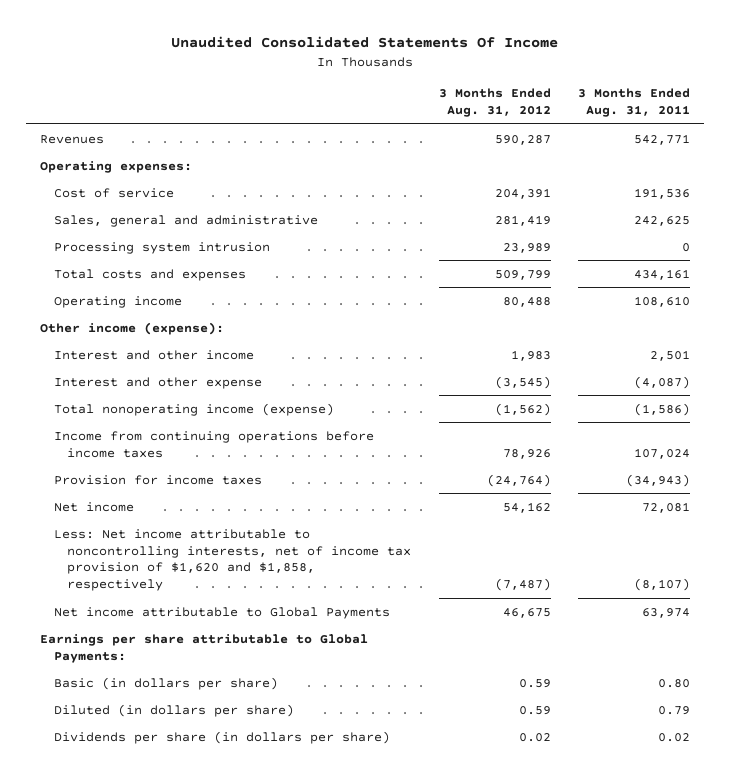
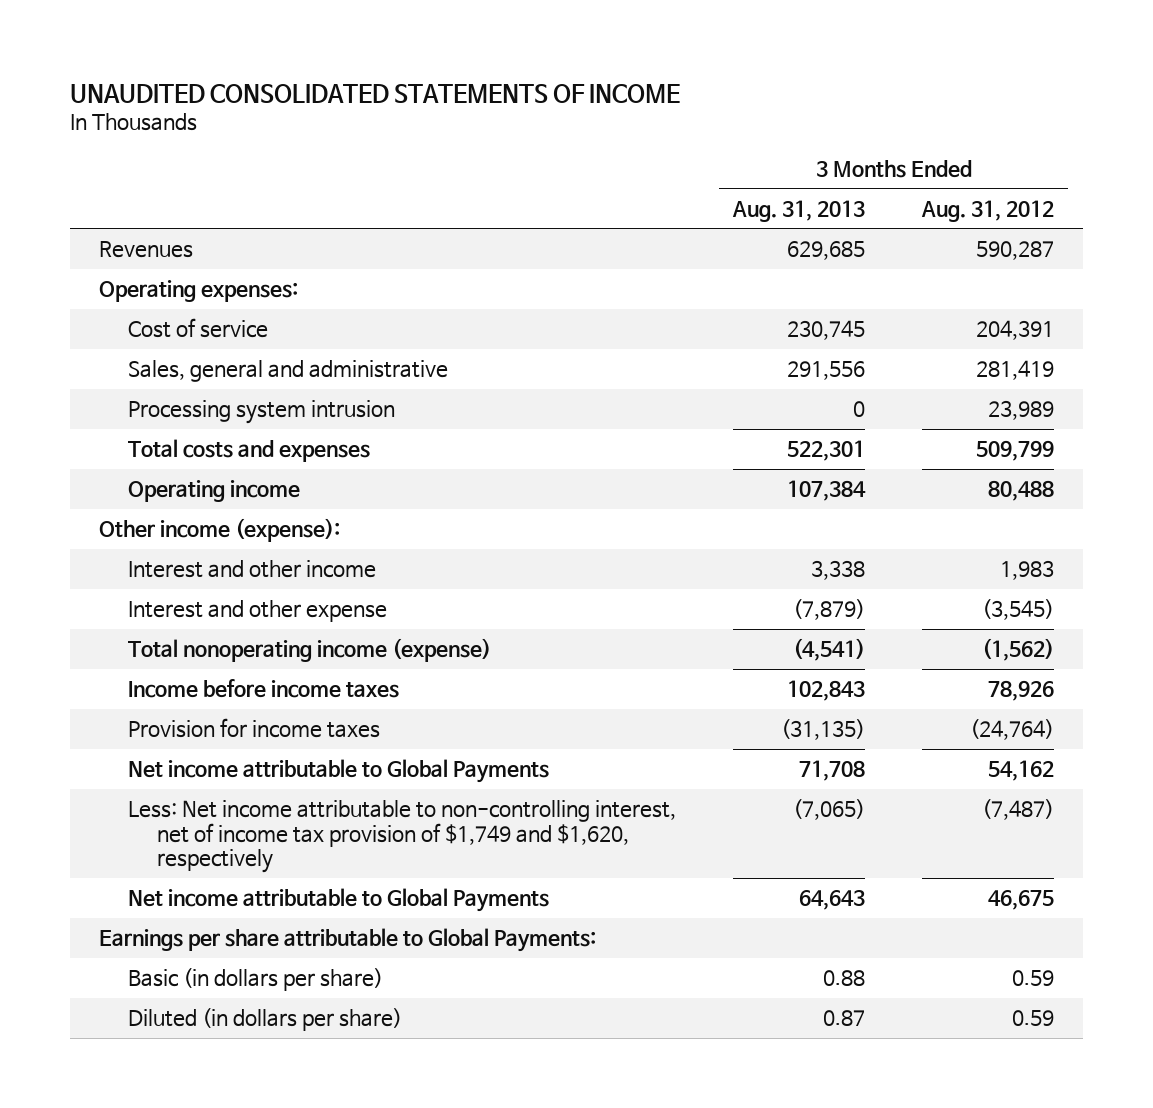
- Unaudited Consolidated Statements Of Income
+ UNAUDITED CONSOLIDATED STATEMENTS OF INCOME
- | 3 Months Ended Aug. 31, 2012 | 3 Months Ended Aug. 31, 2011
+ | 3 Months Ended Aug. 31, 2013 | 3 Months Ended Aug. 31, 2012
- Income from continuing operations before income taxes | 78,926 | 107,024
+ Income before income taxes | 102,843 | 78,926
- Net income | 54,162 | 72,081
- Less: Net income attributable to noncontrolling interests, net of income tax provision of $1,620 and $1,858, respectively | (7,487) | (8,107)
+ Net income attributable to Global Payments | 71,708 | 54,162
+ Less: Net income attributable to non-controlling interest, net of income tax provision of $1,749 and $1,620, respectively | (7,065) | (7,487)
- Dividends per share (in dollars per share) | 0.02 | 0.02

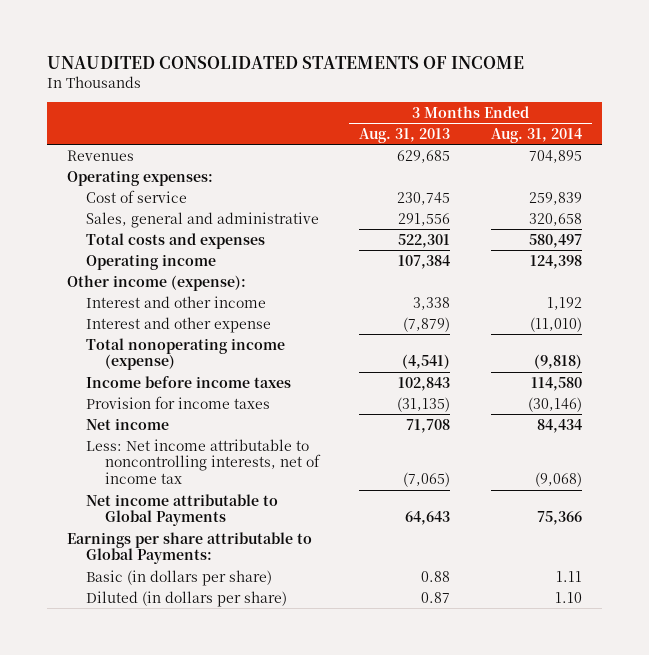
- | 3 Months Ended Aug. 31, 2013 | 3 Months Ended Aug. 31, 2012
+ | 3 Months Ended Aug. 31, 2013 | 3 Months Ended Aug. 31, 2014
- Processing system intrusion | 0 | 23,989
- Net income attributable to Global Payments | 71,708 | 54,162
- Less: Net income attributable to non-controlling interest, net of income tax provision of $1,749 and $1,620, respectively | (7,065) | (7,487)
+ Net income | 71,708 | 84,434
+ Less: Net income attributable to noncontrolling interests, net of income tax | (7,065) | (9,068)

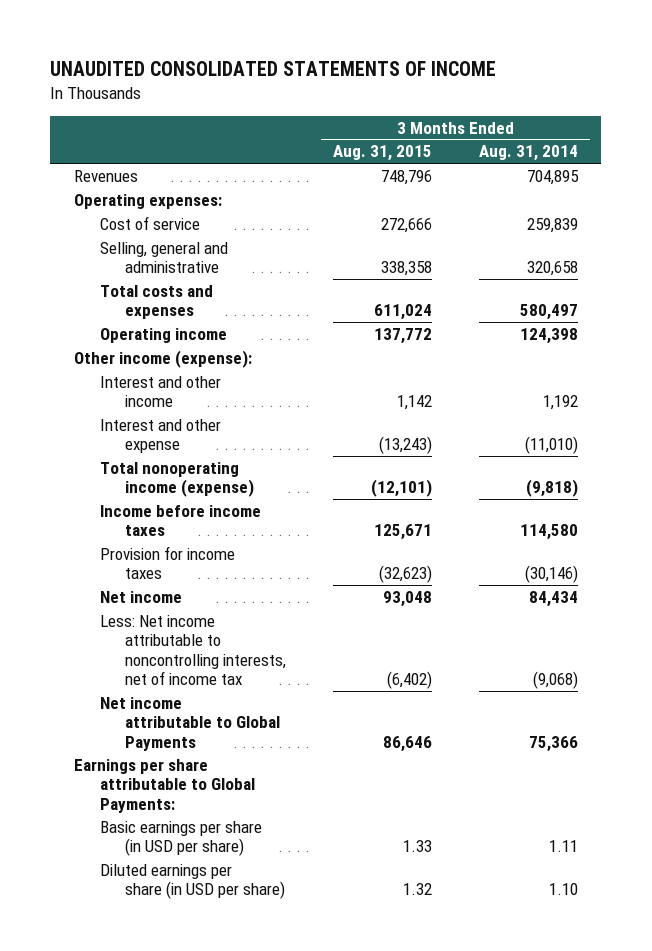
- | 3 Months Ended Aug. 31, 2013 | 3 Months Ended Aug. 31, 2014
+ | 3 Months Ended Aug. 31, 2015 | 3 Months Ended Aug. 31, 2014
- Sales, general and administrative | 291,556 | 320,658
+ Selling, general and administrative | 338,358 | 320,658
- Basic (in dollars per share) | 0.88 | 1.11
- Diluted (in dollars per share) | 0.87 | 1.10
+ Basic earnings per share (in USD per share) | 1.33 | 1.11
+ Diluted earnings per share (in USD per share) | 1.32 | 1.10

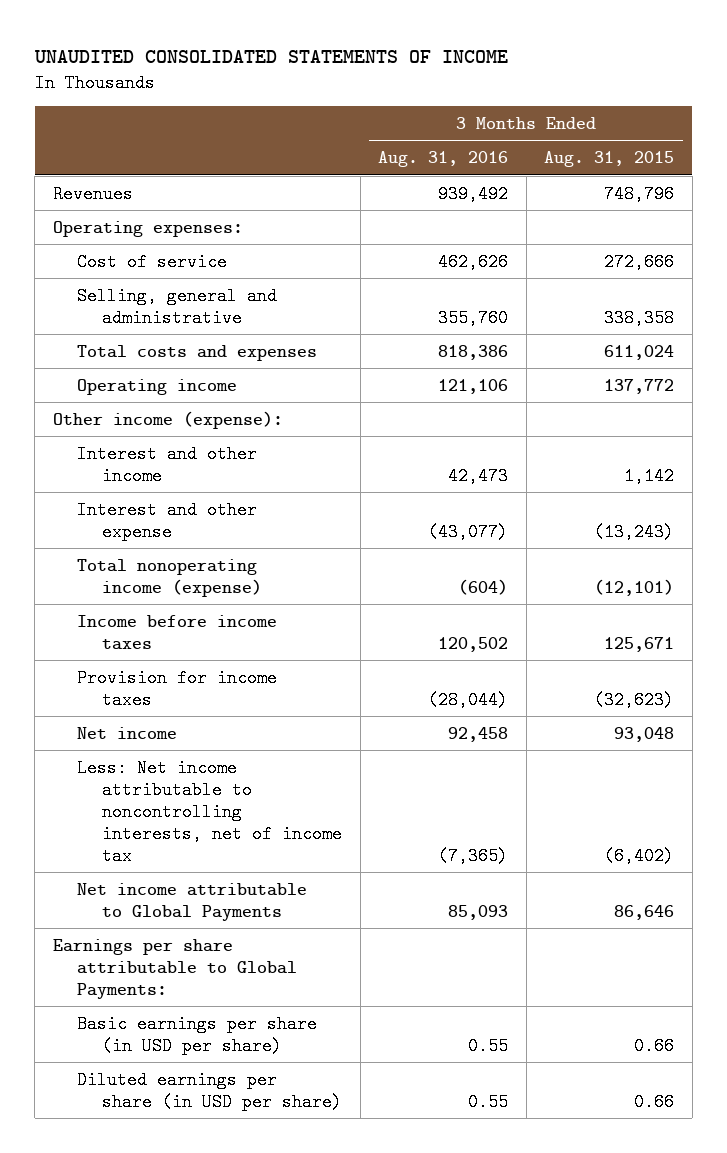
- | 3 Months Ended Aug. 31, 2015 | 3 Months Ended Aug. 31, 2014
+ | 3 Months Ended Aug. 31, 2016 | 3 Months Ended Aug. 31, 2015
- Basic earnings per share (in USD per share) | 1.33 | 1.11
- Diluted earnings per share (in USD per share) | 1.32 | 1.10
+ Basic earnings per share (in USD per share) | 0.55 | 0.66
+ Diluted earnings per share (in USD per share) | 0.55 | 0.66

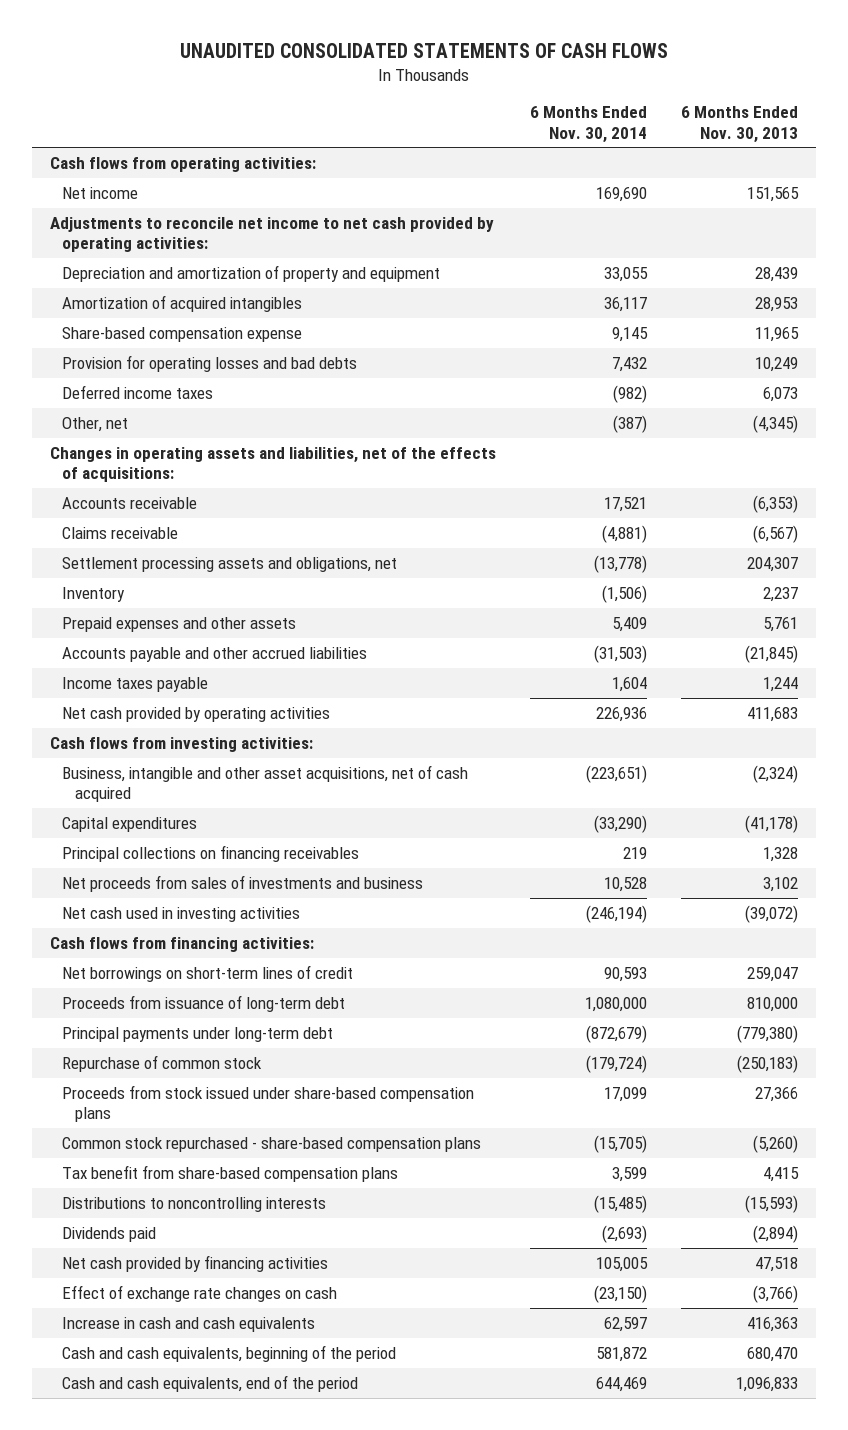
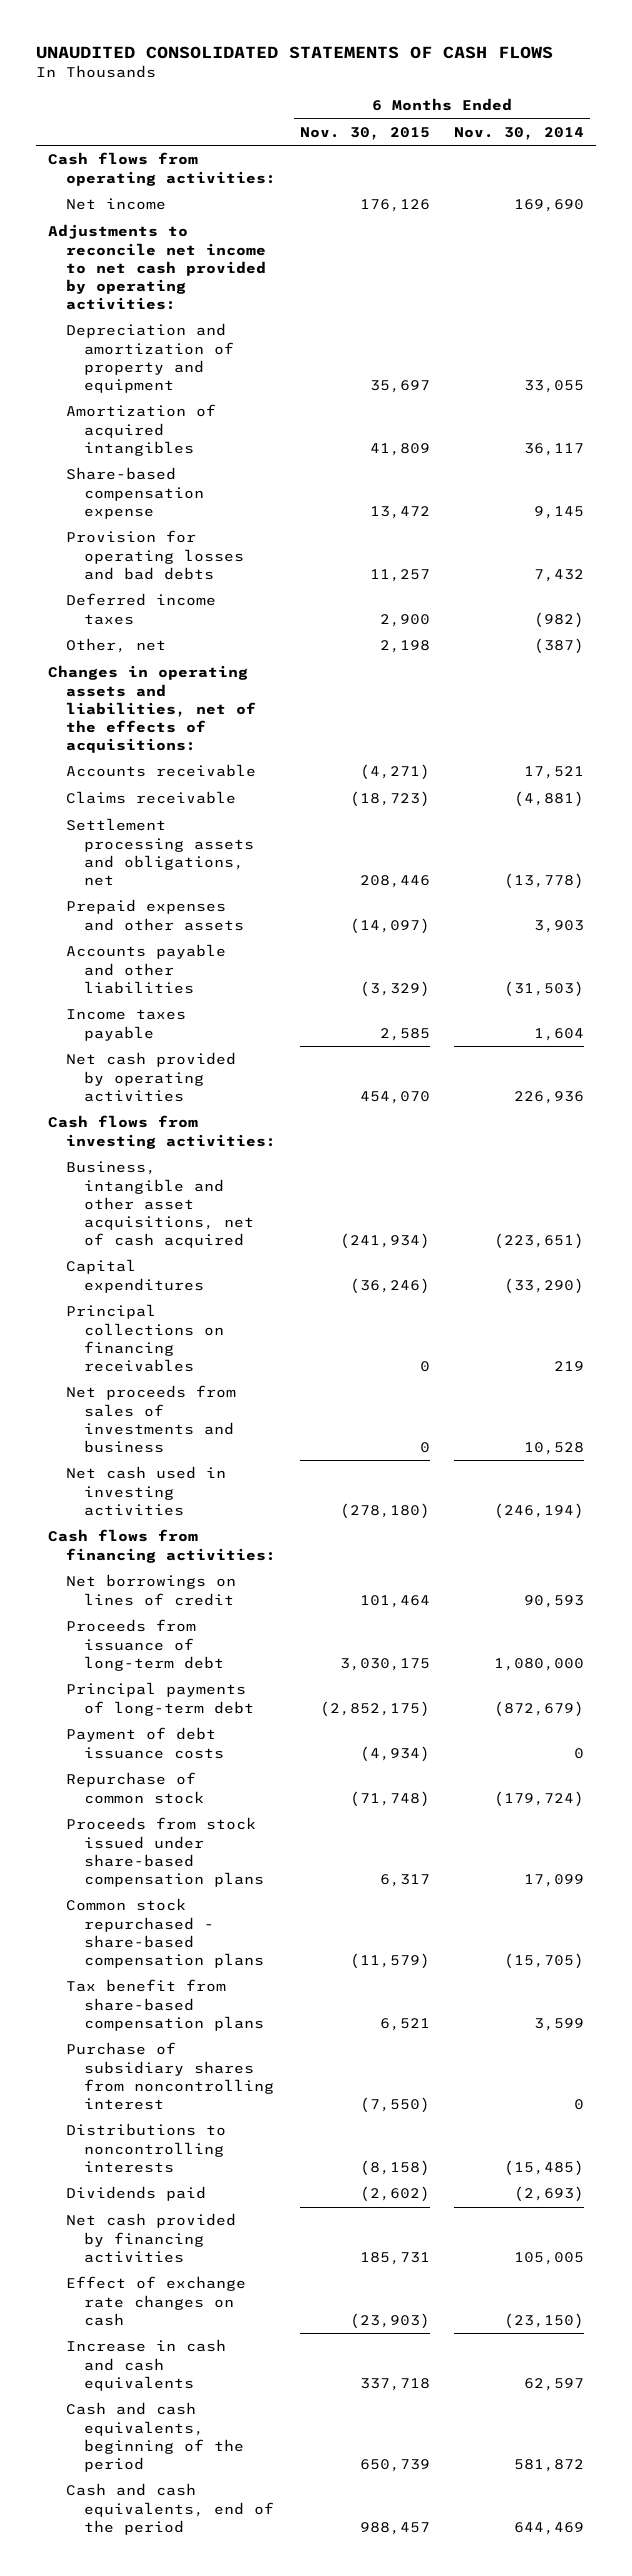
- | 6 Months Ended Nov. 30, 2014 | 6 Months Ended Nov. 30, 2013
+ | 6 Months Ended Nov. 30, 2015 | 6 Months Ended Nov. 30, 2014
- Inventory | (1,506) | 2,237
- Prepaid expenses and other assets | 5,409 | 5,761
- Accounts payable and other accrued liabilities | (31,503) | (21,845)
+ Prepaid expenses and other assets | (14,097) | 3,903
+ Accounts payable and other liabilities | (3,329) | (31,503)
- Net borrowings on short-term lines of credit | 90,593 | 259,047
+ Net borrowings on lines of credit | 101,464 | 90,593
- Principal payments under long-term debt | (872,679) | (779,380)
+ Principal payments of long-term debt | (2,852,175) | (872,679)
+ Payment of debt issuance costs | (4,934) | 0
+ Purchase of subsidiary shares from noncontrolling interest | (7,550) | 0

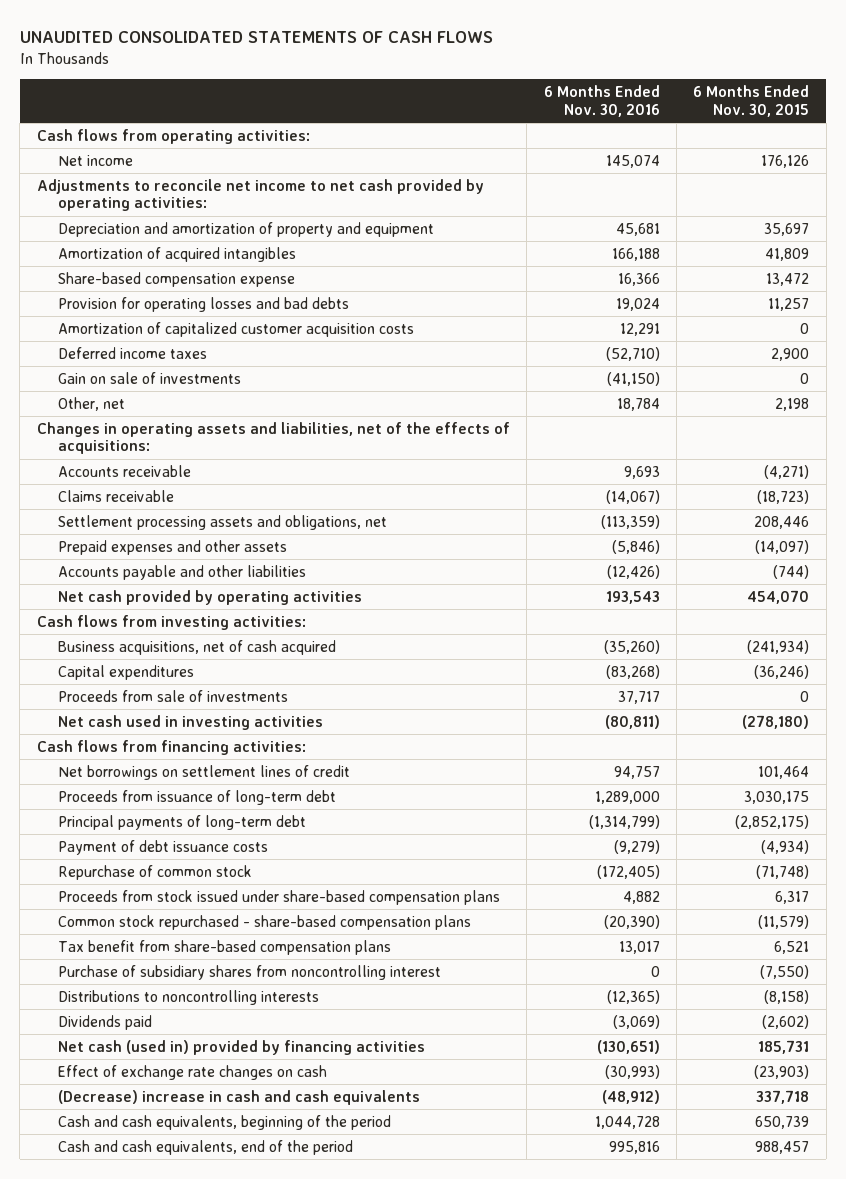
- | 6 Months Ended Nov. 30, 2015 | 6 Months Ended Nov. 30, 2014
+ | 6 Months Ended Nov. 30, 2016 | 6 Months Ended Nov. 30, 2015
+ Amortization of capitalized customer acquisition costs | 12,291 | 0
+ Gain on sale of investments | (41,150) | 0
- Accounts payable and other liabilities | (3,329) | (31,503)
- Income taxes payable | 2,585 | 1,604
+ Accounts payable and other liabilities | (12,426) | (744)
- Business, intangible and other asset acquisitions, net of cash acquired | (241,934) | (223,651)
+ Business acquisitions, net of cash acquired | (35,260) | (241,934)
- Principal collections on financing receivables | 0 | 219
- Net proceeds from sales of investments and business | 0 | 10,528
+ Proceeds from sale of investments | 37,717 | 0
- Net borrowings on lines of credit | 101,464 | 90,593
+ Net borrowings on settlement lines of credit | 94,757 | 101,464
- Net cash provided by financing activities | 185,731 | 105,005
+ Net cash (used in) provided by financing activities | (130,651) | 185,731
- Increase in cash and cash equivalents | 337,718 | 62,597
+ (Decrease) increase in cash and cash equivalents | (48,912) | 337,718

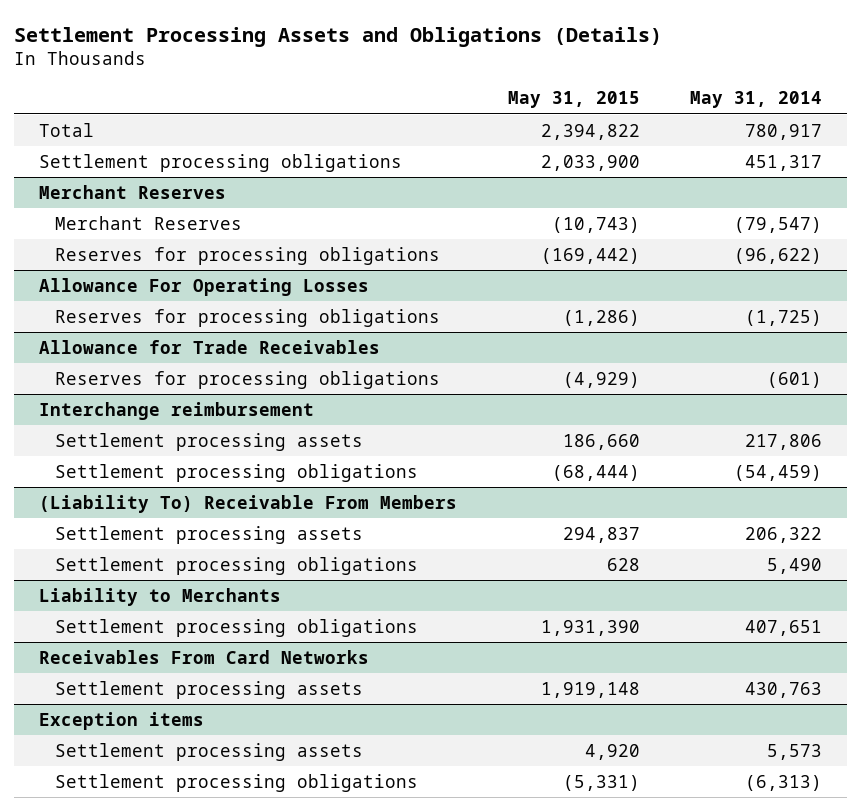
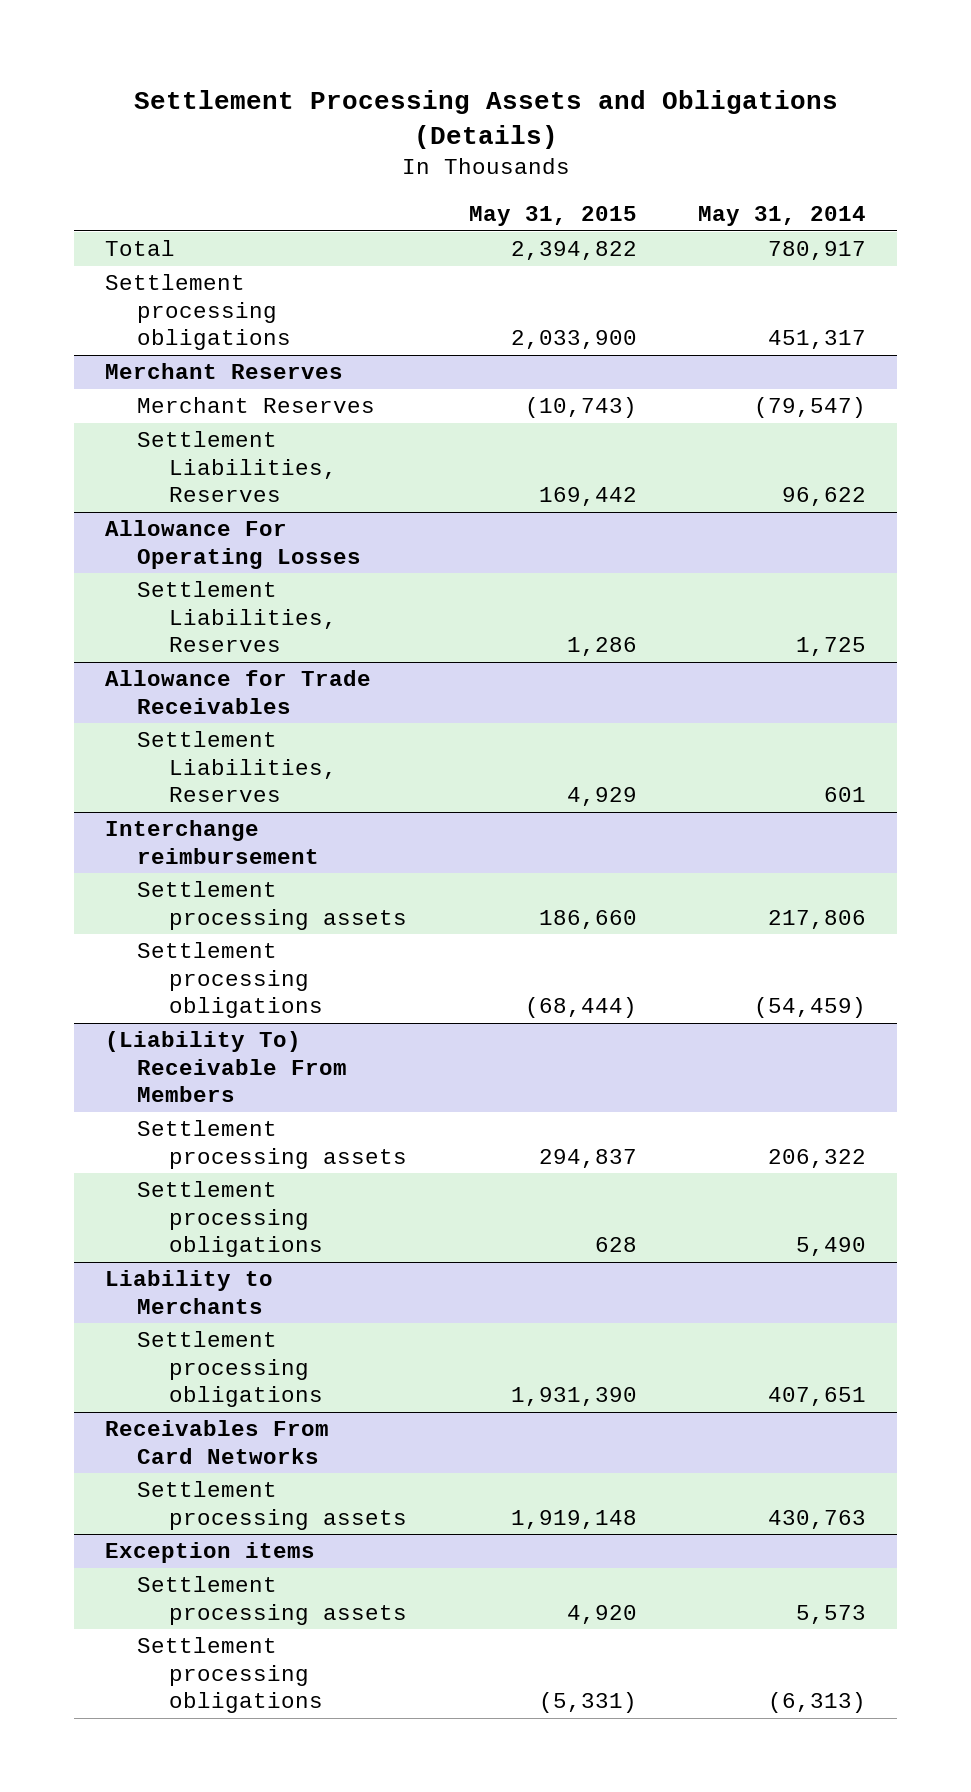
@ Merchant Reserves
- Reserves for processing obligations | (169,442) | (96,622)
+ Settlement Liabilities, Reserves | 169,442 | 96,622
@ Allowance For Operating Losses
- Reserves for processing obligations | (1,286) | (1,725)
+ Settlement Liabilities, Reserves | 1,286 | 1,725
@ Allowance for Trade Receivables
- Reserves for processing obligations | (4,929) | (601)
+ Settlement Liabilities, Reserves | 4,929 | 601

